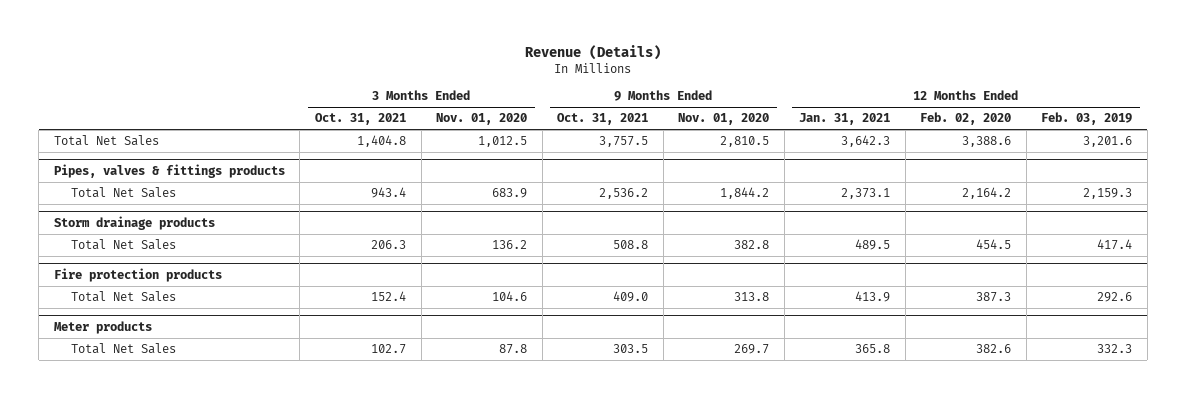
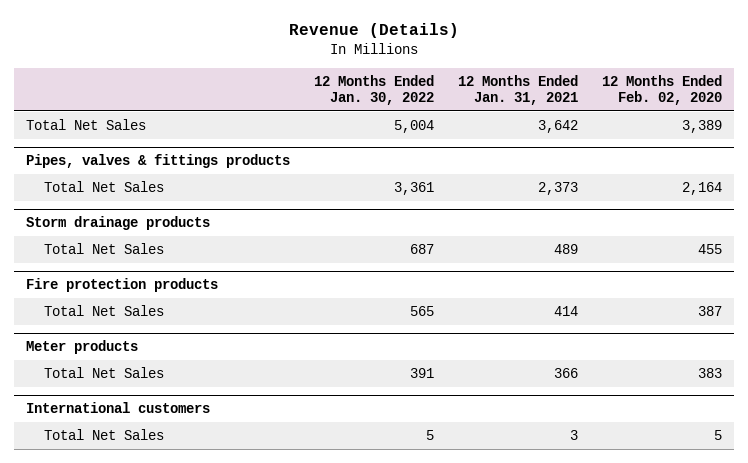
- | 3 Months Ended Oct. 31, 2021 | 3 Months Ended Nov. 01, 2020 | 9 Months Ended Oct. 31, 2021 | 9 Months Ended Nov. 01, 2020 | 12 Months Ended Jan. 31, 2021 | 12 Months Ended Feb. 02, 2020 | 12 Months Ended Feb. 03, 2019
+ | 12 Months Ended Jan. 30, 2022 | 12 Months Ended Jan. 31, 2021 | 12 Months Ended Feb. 02, 2020
- Total Net Sales | 1,404.8 | 1,012.5 | 3,757.5 | 2,810.5 | 3,642.3 | 3,388.6 | 3,201.6
+ Total Net Sales | 5,004 | 3,642 | 3,389
@ Pipes, valves & fittings products
- Total Net Sales | 943.4 | 683.9 | 2,536.2 | 1,844.2 | 2,373.1 | 2,164.2 | 2,159.3
+ Total Net Sales | 3,361 | 2,373 | 2,164
@ Storm drainage products
- Total Net Sales | 206.3 | 136.2 | 508.8 | 382.8 | 489.5 | 454.5 | 417.4
+ Total Net Sales | 687 | 489 | 455
@ Fire protection products
- Total Net Sales | 152.4 | 104.6 | 409.0 | 313.8 | 413.9 | 387.3 | 292.6
+ Total Net Sales | 565 | 414 | 387
@ Meter products
- Total Net Sales | 102.7 | 87.8 | 303.5 | 269.7 | 365.8 | 382.6 | 332.3
+ Total Net Sales | 391 | 366 | 383
+ International customers
+ Total Net Sales | 5 | 3 | 5

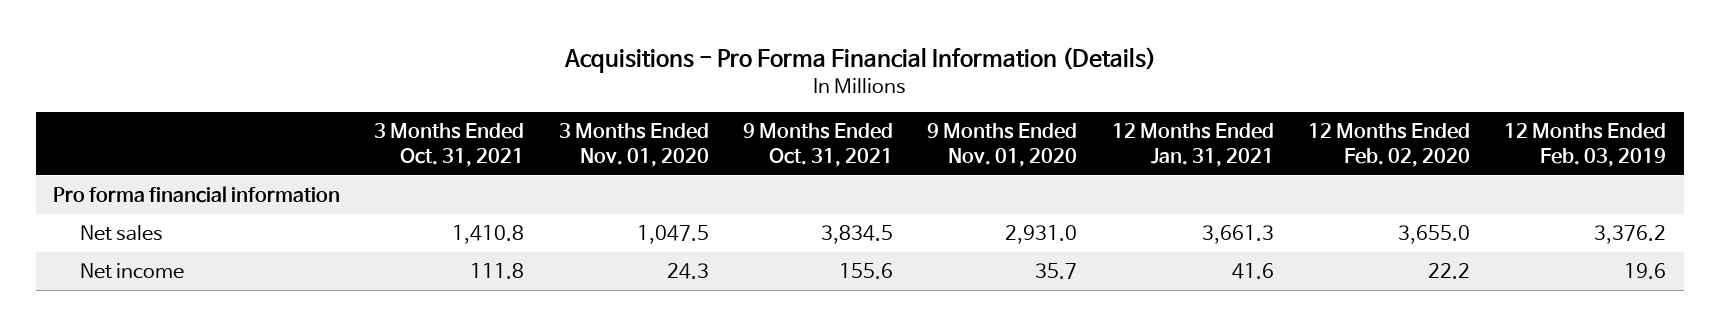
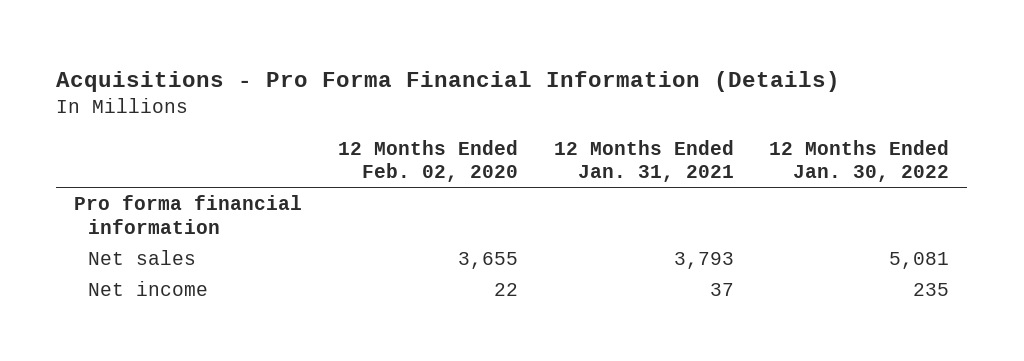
- | 3 Months Ended Oct. 31, 2021 | 3 Months Ended Nov. 01, 2020 | 9 Months Ended Oct. 31, 2021 | 9 Months Ended Nov. 01, 2020 | 12 Months Ended Jan. 31, 2021 | 12 Months Ended Feb. 02, 2020 | 12 Months Ended Feb. 03, 2019
+ | 12 Months Ended Feb. 02, 2020 | 12 Months Ended Jan. 31, 2021 | 12 Months Ended Jan. 30, 2022
- Net sales | 1,410.8 | 1,047.5 | 3,834.5 | 2,931.0 | 3,661.3 | 3,655.0 | 3,376.2
- Net income | 111.8 | 24.3 | 155.6 | 35.7 | 41.6 | 22.2 | 19.6
+ Net sales | 3,655 | 3,793 | 5,081
+ Net income | 22 | 37 | 235

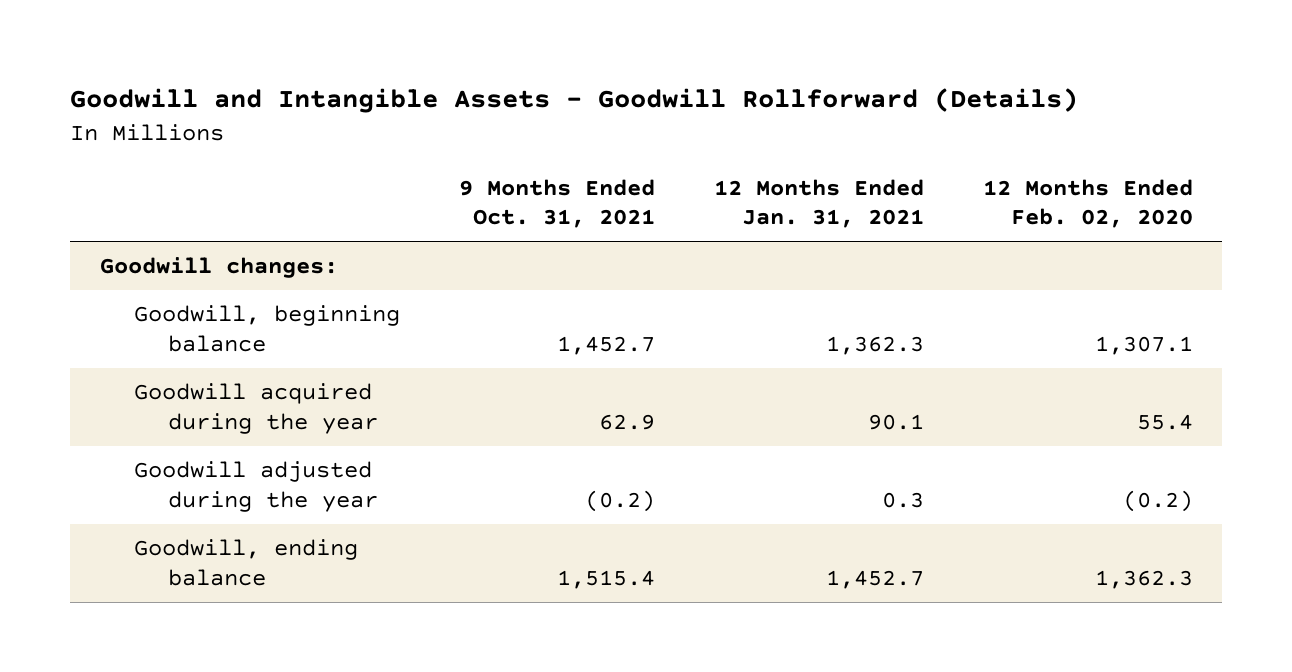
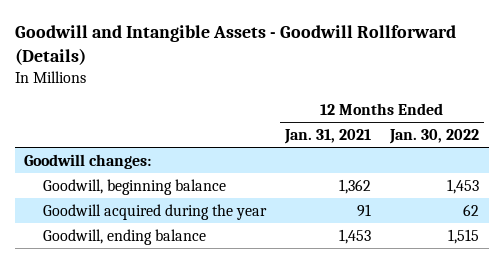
- | 9 Months Ended Oct. 31, 2021 | 12 Months Ended Jan. 31, 2021 | 12 Months Ended Feb. 02, 2020
+ | 12 Months Ended Jan. 31, 2021 | 12 Months Ended Jan. 30, 2022
- Goodwill, beginning balance | 1,452.7 | 1,362.3 | 1,307.1
- Goodwill acquired during the year | 62.9 | 90.1 | 55.4
- Goodwill adjusted during the year | (0.2) | 0.3 | (0.2)
- Goodwill, ending balance | 1,515.4 | 1,452.7 | 1,362.3
+ Goodwill, beginning balance | 1,362 | 1,453
+ Goodwill acquired during the year | 91 | 62
+ Goodwill, ending balance | 1,453 | 1,515

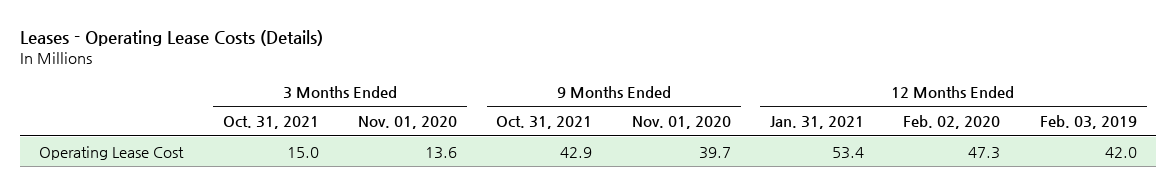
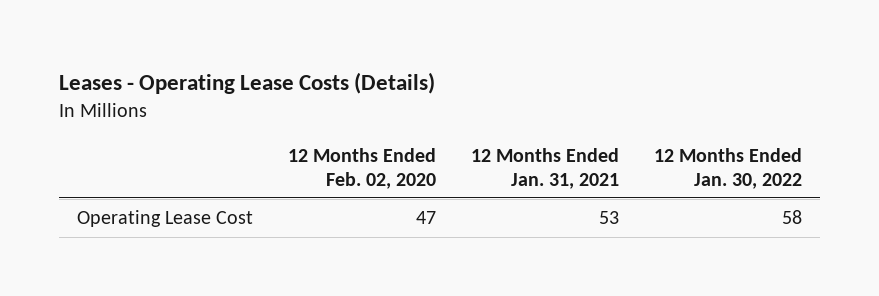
- | 3 Months Ended Oct. 31, 2021 | 3 Months Ended Nov. 01, 2020 | 9 Months Ended Oct. 31, 2021 | 9 Months Ended Nov. 01, 2020 | 12 Months Ended Jan. 31, 2021 | 12 Months Ended Feb. 02, 2020 | 12 Months Ended Feb. 03, 2019
+ | 12 Months Ended Feb. 02, 2020 | 12 Months Ended Jan. 31, 2021 | 12 Months Ended Jan. 30, 2022
- Operating Lease Cost | 15.0 | 13.6 | 42.9 | 39.7 | 53.4 | 47.3 | 42.0
+ Operating Lease Cost | 47 | 53 | 58

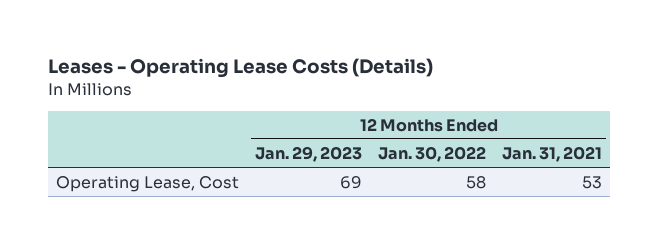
- | 12 Months Ended Feb. 02, 2020 | 12 Months Ended Jan. 31, 2021 | 12 Months Ended Jan. 30, 2022
+ | 12 Months Ended Jan. 29, 2023 | 12 Months Ended Jan. 30, 2022 | 12 Months Ended Jan. 31, 2021
- Operating Lease Cost | 47 | 53 | 58
+ Operating Lease, Cost | 69 | 58 | 53

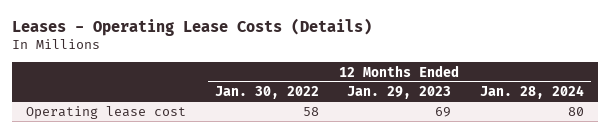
- | 12 Months Ended Jan. 29, 2023 | 12 Months Ended Jan. 30, 2022 | 12 Months Ended Jan. 31, 2021
+ | 12 Months Ended Jan. 30, 2022 | 12 Months Ended Jan. 29, 2023 | 12 Months Ended Jan. 28, 2024
- Operating Lease, Cost | 69 | 58 | 53
+ Operating lease cost | 58 | 69 | 80

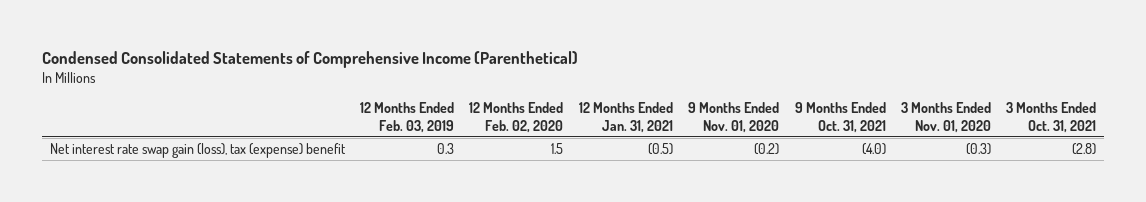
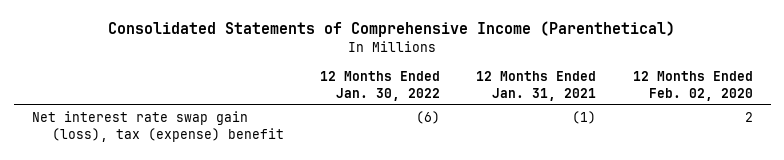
- Condensed Consolidated Statements of Comprehensive Income (Parenthetical)
+ Consolidated Statements of Comprehensive Income (Parenthetical)
- | 12 Months Ended Feb. 03, 2019 | 12 Months Ended Feb. 02, 2020 | 12 Months Ended Jan. 31, 2021 | 9 Months Ended Nov. 01, 2020 | 9 Months Ended Oct. 31, 2021 | 3 Months Ended Nov. 01, 2020 | 3 Months Ended Oct. 31, 2021
+ | 12 Months Ended Jan. 30, 2022 | 12 Months Ended Jan. 31, 2021 | 12 Months Ended Feb. 02, 2020
- Net interest rate swap gain (loss), tax (expense) benefit | 0.3 | 1.5 | (0.5) | (0.2) | (4.0) | (0.3) | (2.8)
+ Net interest rate swap gain (loss), tax (expense) benefit | (6) | (1) | 2

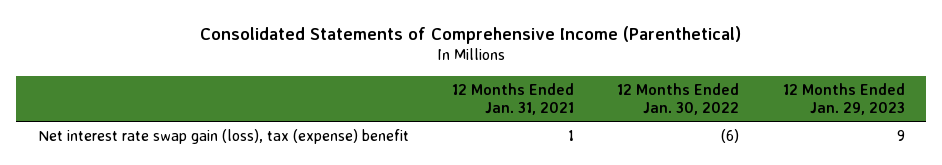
- | 12 Months Ended Jan. 30, 2022 | 12 Months Ended Jan. 31, 2021 | 12 Months Ended Feb. 02, 2020
+ | 12 Months Ended Jan. 31, 2021 | 12 Months Ended Jan. 30, 2022 | 12 Months Ended Jan. 29, 2023
- Net interest rate swap gain (loss), tax (expense) benefit | (6) | (1) | 2
+ Net interest rate swap gain (loss), tax (expense) benefit | 1 | (6) | 9

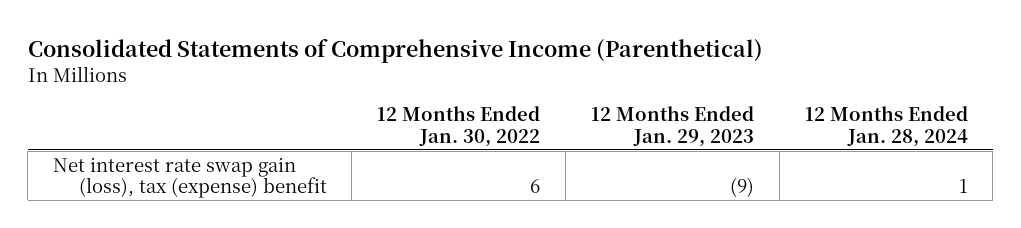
- | 12 Months Ended Jan. 31, 2021 | 12 Months Ended Jan. 30, 2022 | 12 Months Ended Jan. 29, 2023
+ | 12 Months Ended Jan. 30, 2022 | 12 Months Ended Jan. 29, 2023 | 12 Months Ended Jan. 28, 2024
- Net interest rate swap gain (loss), tax (expense) benefit | 1 | (6) | 9
+ Net interest rate swap gain (loss), tax (expense) benefit | 6 | (9) | 1

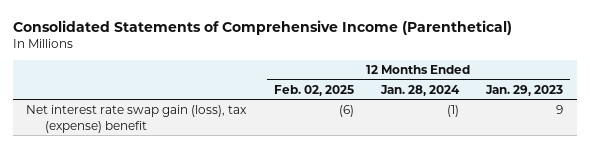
- | 12 Months Ended Jan. 30, 2022 | 12 Months Ended Jan. 29, 2023 | 12 Months Ended Jan. 28, 2024
+ | 12 Months Ended Feb. 02, 2025 | 12 Months Ended Jan. 28, 2024 | 12 Months Ended Jan. 29, 2023
- Net interest rate swap gain (loss), tax (expense) benefit | 6 | (9) | 1
+ Net interest rate swap gain (loss), tax (expense) benefit | (6) | (1) | 9

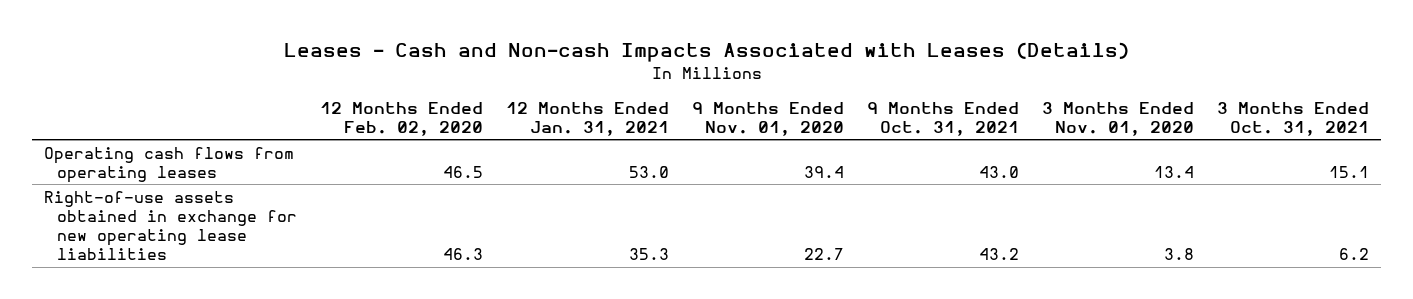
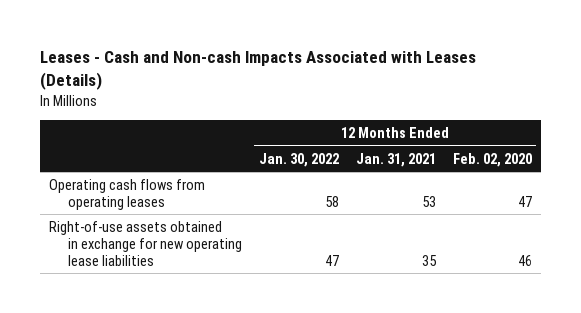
- | 12 Months Ended Feb. 02, 2020 | 12 Months Ended Jan. 31, 2021 | 9 Months Ended Nov. 01, 2020 | 9 Months Ended Oct. 31, 2021 | 3 Months Ended Nov. 01, 2020 | 3 Months Ended Oct. 31, 2021
+ | 12 Months Ended Jan. 30, 2022 | 12 Months Ended Jan. 31, 2021 | 12 Months Ended Feb. 02, 2020
- Operating cash flows from operating leases | 46.5 | 53.0 | 39.4 | 43.0 | 13.4 | 15.1
- Right-of-use assets obtained in exchange for new operating lease liabilities | 46.3 | 35.3 | 22.7 | 43.2 | 3.8 | 6.2
+ Operating cash flows from operating leases | 58 | 53 | 47
+ Right-of-use assets obtained in exchange for new operating lease liabilities | 47 | 35 | 46

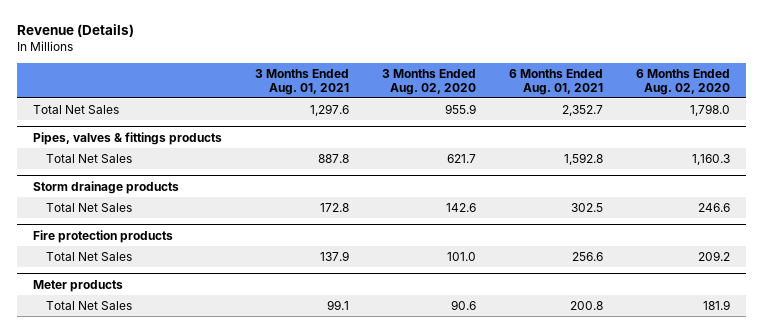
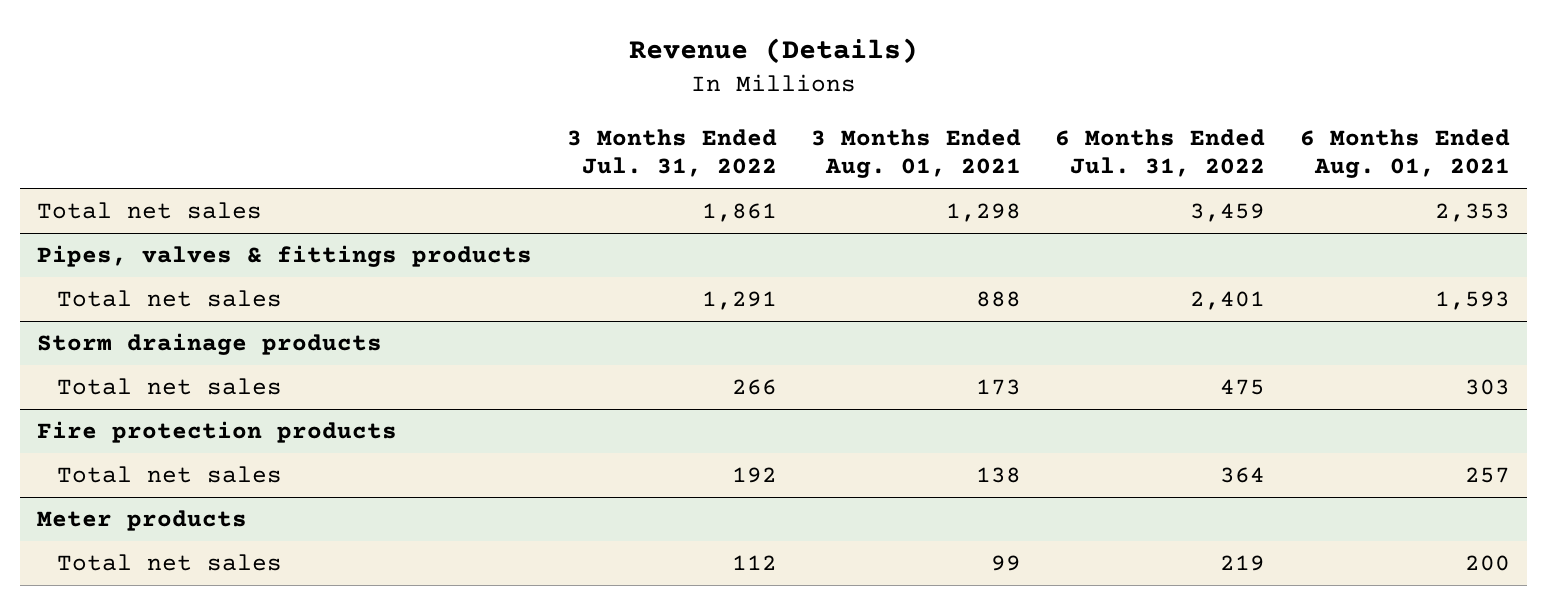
- | 3 Months Ended Aug. 01, 2021 | 3 Months Ended Aug. 02, 2020 | 6 Months Ended Aug. 01, 2021 | 6 Months Ended Aug. 02, 2020
+ | 3 Months Ended Jul. 31, 2022 | 3 Months Ended Aug. 01, 2021 | 6 Months Ended Jul. 31, 2022 | 6 Months Ended Aug. 01, 2021
- Total Net Sales | 1,297.6 | 955.9 | 2,352.7 | 1,798.0
+ Total net sales | 1,861 | 1,298 | 3,459 | 2,353
@ Pipes, valves & fittings products
- Total Net Sales | 887.8 | 621.7 | 1,592.8 | 1,160.3
+ Total net sales | 1,291 | 888 | 2,401 | 1,593
@ Storm drainage products
- Total Net Sales | 172.8 | 142.6 | 302.5 | 246.6
+ Total net sales | 266 | 173 | 475 | 303
@ Fire protection products
- Total Net Sales | 137.9 | 101.0 | 256.6 | 209.2
+ Total net sales | 192 | 138 | 364 | 257
@ Meter products
- Total Net Sales | 99.1 | 90.6 | 200.8 | 181.9
+ Total net sales | 112 | 99 | 219 | 200

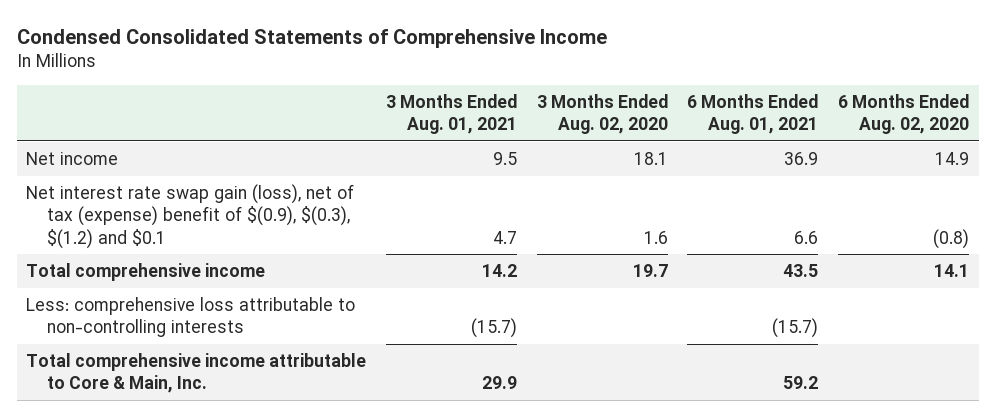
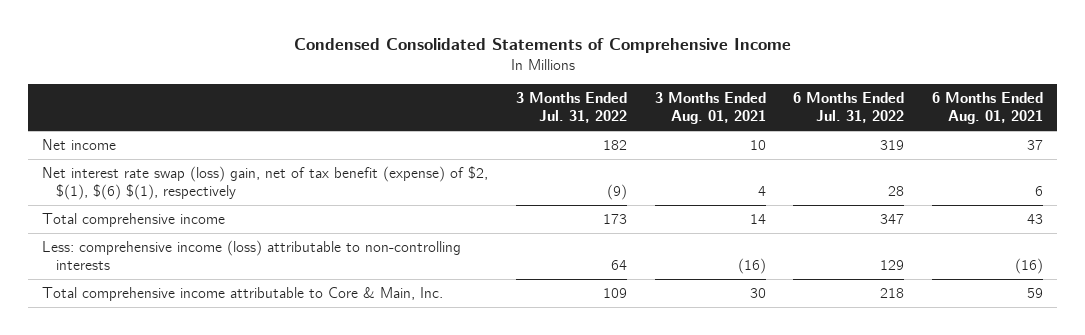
- | 3 Months Ended Aug. 01, 2021 | 3 Months Ended Aug. 02, 2020 | 6 Months Ended Aug. 01, 2021 | 6 Months Ended Aug. 02, 2020
+ | 3 Months Ended Jul. 31, 2022 | 3 Months Ended Aug. 01, 2021 | 6 Months Ended Jul. 31, 2022 | 6 Months Ended Aug. 01, 2021
- Net income | 9.5 | 18.1 | 36.9 | 14.9
- Net interest rate swap gain (loss), net of tax (expense) benefit of $(0.9), $(0.3), $(1.2) and $0.1 | 4.7 | 1.6 | 6.6 | (0.8)
- Total comprehensive income | 14.2 | 19.7 | 43.5 | 14.1
- Less: comprehensive loss attributable to non-controlling interests | (15.7) | | (15.7) |
- Total comprehensive income attributable to Core & Main, Inc. | 29.9 | | 59.2 |
+ Net income | 182 | 10 | 319 | 37
+ Net interest rate swap (loss) gain, net of tax benefit (expense) of $2, $(1), $(6) $(1), respectively | (9) | 4 | 28 | 6
+ Total comprehensive income | 173 | 14 | 347 | 43
+ Less: comprehensive income (loss) attributable to non-controlling interests | 64 | (16) | 129 | (16)
+ Total comprehensive income attributable to Core & Main, Inc. | 109 | 30 | 218 | 59

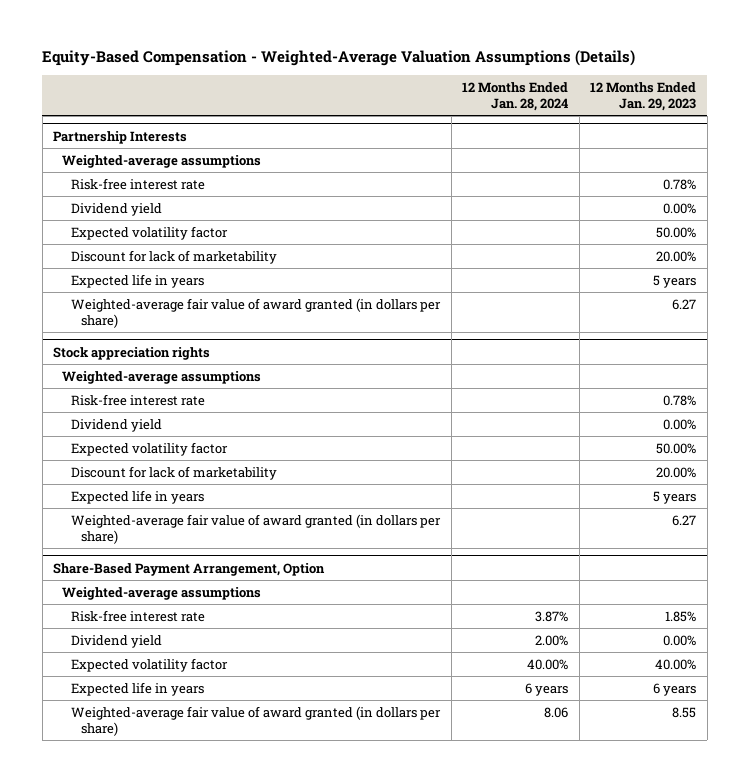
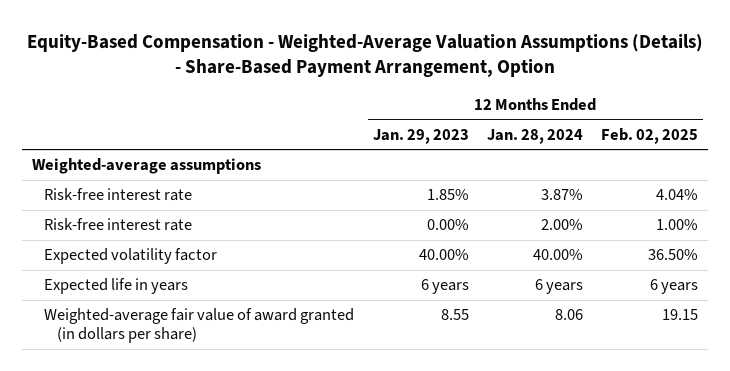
- Equity-Based Compensation - Weighted-Average Valuation Assumptions (Details)
+ Equity-Based Compensation - Weighted-Average Valuation Assumptions (Details) - Share-Based Payment Arrangement, Option
- | 12 Months Ended Jan. 28, 2024 | 12 Months Ended Jan. 29, 2023
+ | 12 Months Ended Jan. 29, 2023 | 12 Months Ended Jan. 28, 2024 | 12 Months Ended Feb. 02, 2025
- Partnership Interests
- Risk-free interest rate | | 0.78%
- Dividend yield | | 0.00%
- Expected volatility factor | | 50.00%
- Discount for lack of marketability | | 20.00%
- Expected life in years | | 5 years
- Weighted-average fair value of award granted (in dollars per share) | | 6.27
- Stock appreciation rights
- Weighted-average assumptions
- Risk-free interest rate | | 0.78%
- Dividend yield | | 0.00%
- Expected volatility factor | | 50.00%
- Discount for lack of marketability | | 20.00%
- Expected life in years | | 5 years
- Weighted-average fair value of award granted (in dollars per share) | | 6.27
- Share-Based Payment Arrangement, Option
- Weighted-average assumptions
- Dividend yield | 2.00% | 0.00%
+ Risk-free interest rate | 0.00% | 2.00% | 1.00%

